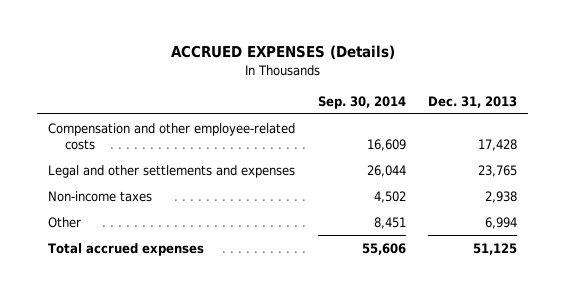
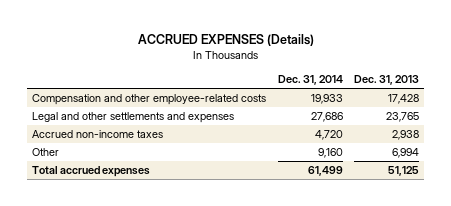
- | Sep. 30, 2014 | Dec. 31, 2013
+ | Dec. 31, 2014 | Dec. 31, 2013
- Non-income taxes | 4,502 | 2,938
+ Accrued non-income taxes | 4,720 | 2,938

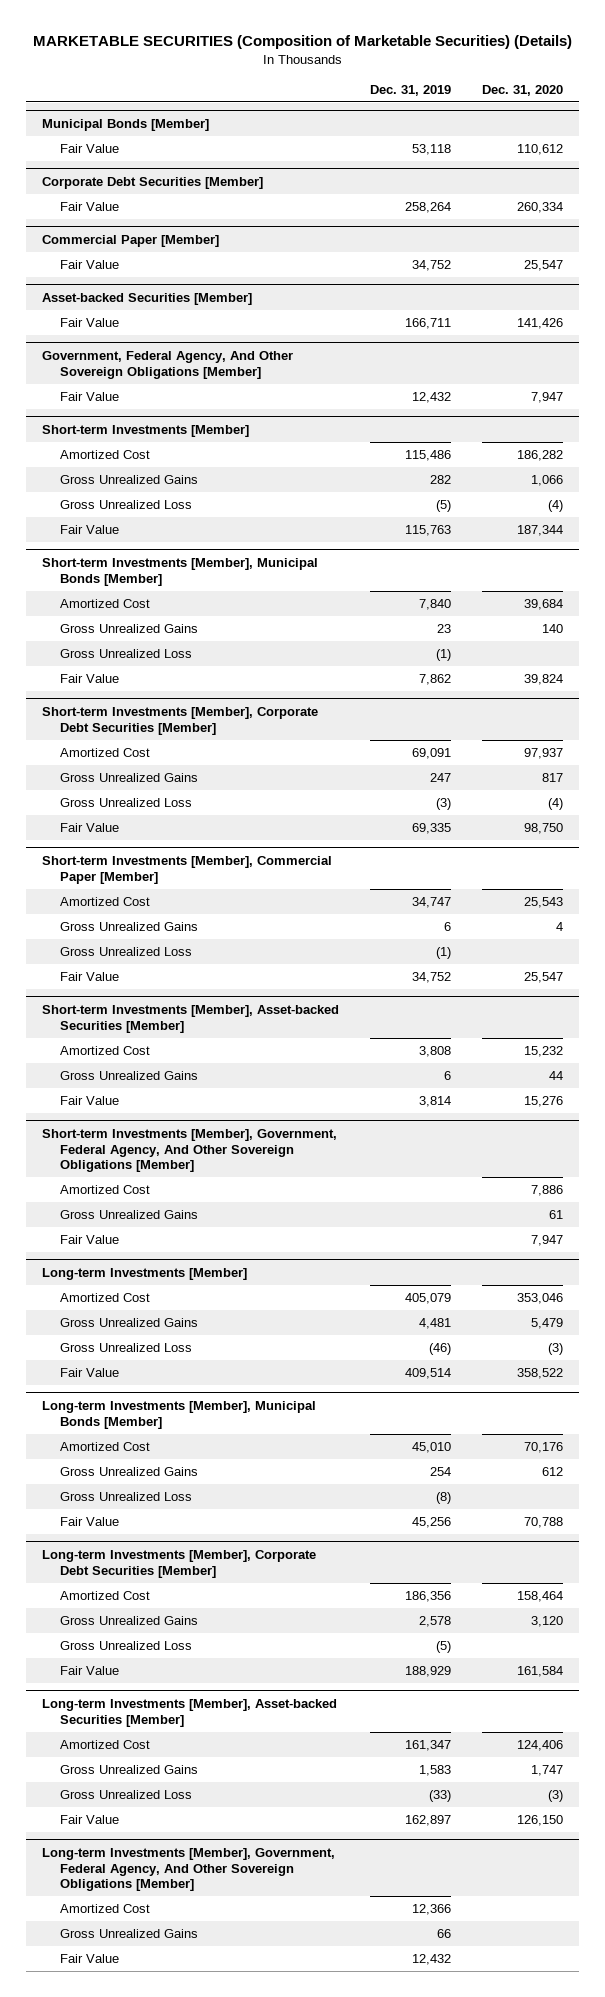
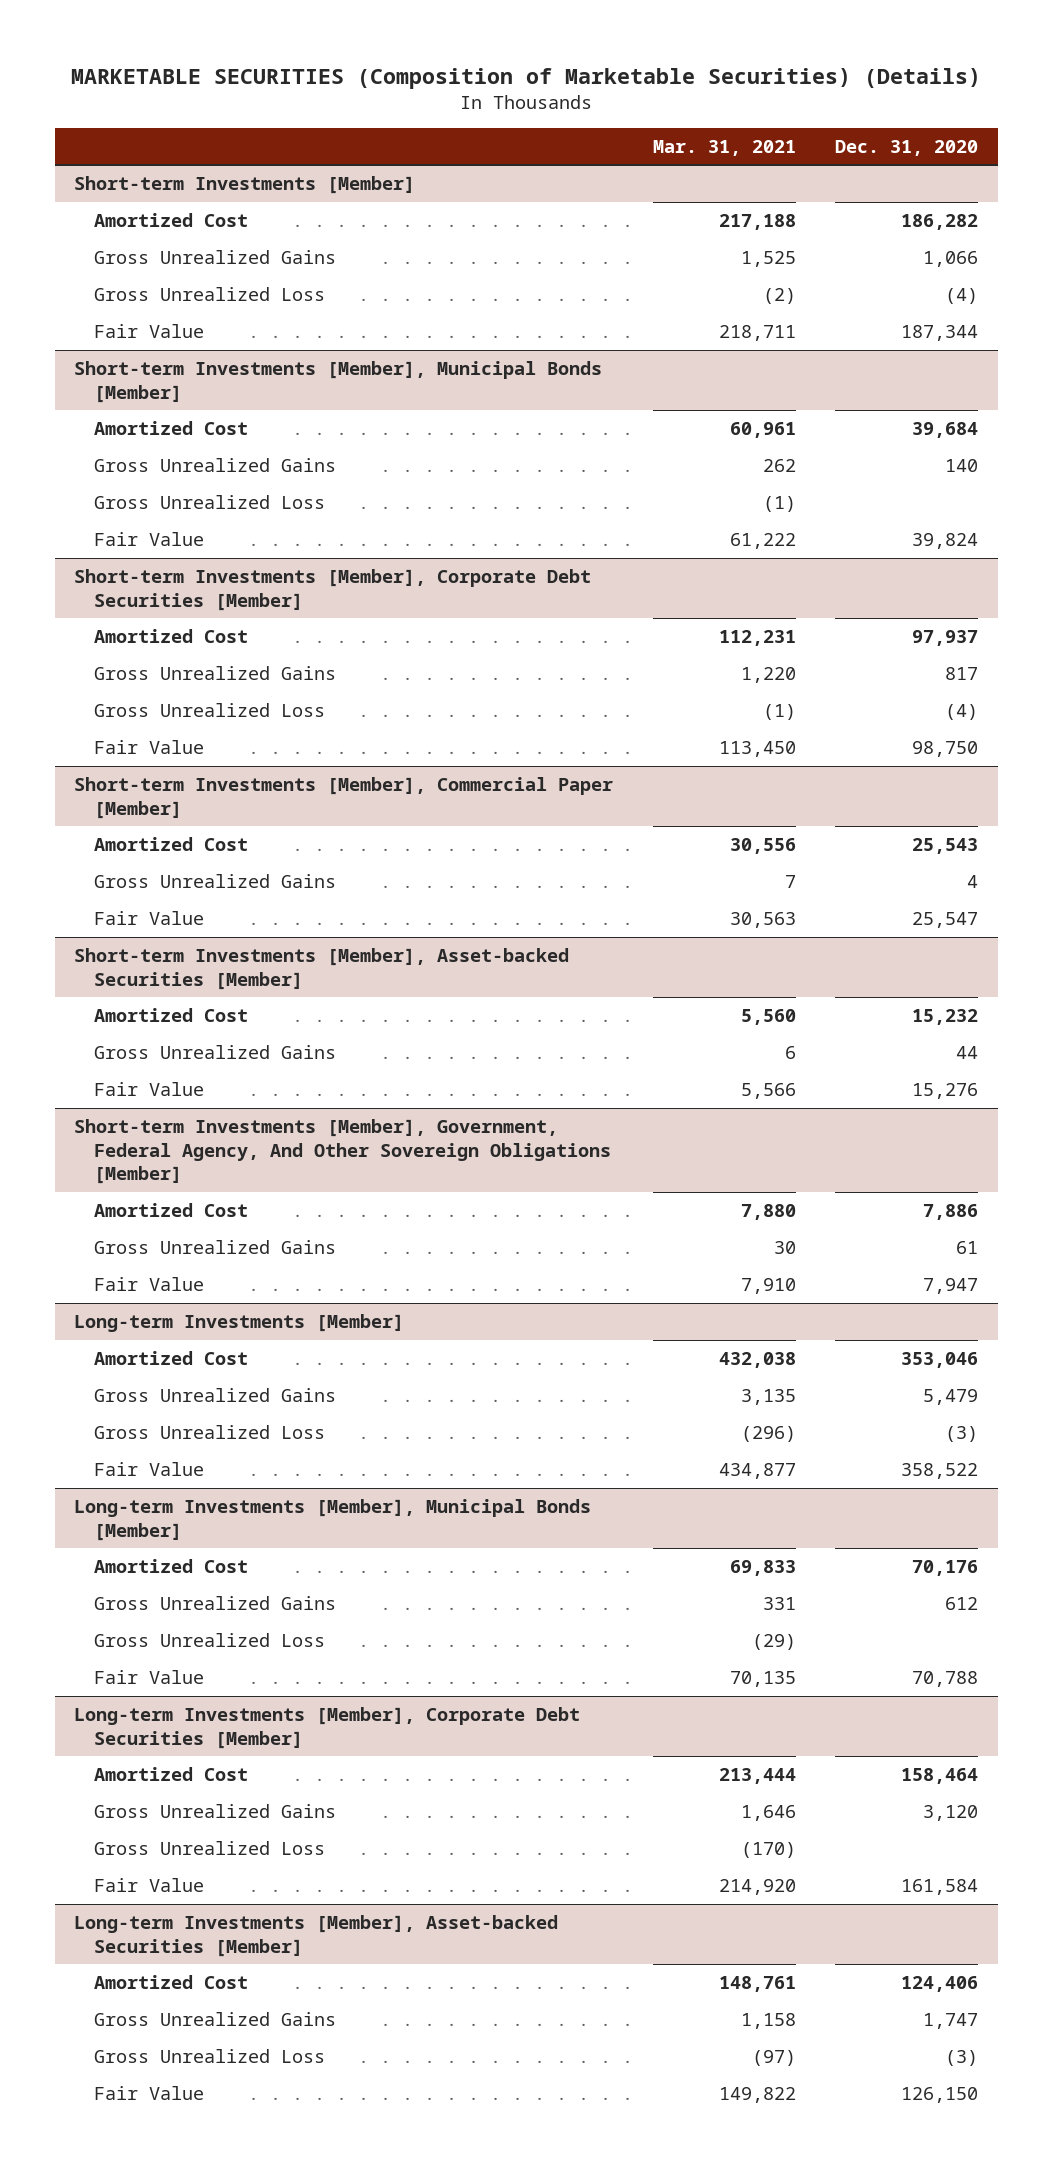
- | Dec. 31, 2019 | Dec. 31, 2020
+ | Mar. 31, 2021 | Dec. 31, 2020
- Municipal Bonds [Member]
- Fair Value | 53,118 | 110,612
- Corporate Debt Securities [Member]
- Fair Value | 258,264 | 260,334
- Commercial Paper [Member]
- Fair Value | 34,752 | 25,547
- Asset-backed Securities [Member]
- Fair Value | 166,711 | 141,426
- Government, Federal Agency, And Other Sovereign Obligations [Member]
- Fair Value | 12,432 | 7,947
@ Short-term Investments [Member], Commercial Paper [Member]
- Gross Unrealized Loss | (1) |
- Long-term Investments [Member], Government, Federal Agency, And Other Sovereign Obligations [Member]
- Amortized Cost | 12,366 |
- Gross Unrealized Gains | 66 |
- Fair Value | 12,432 |

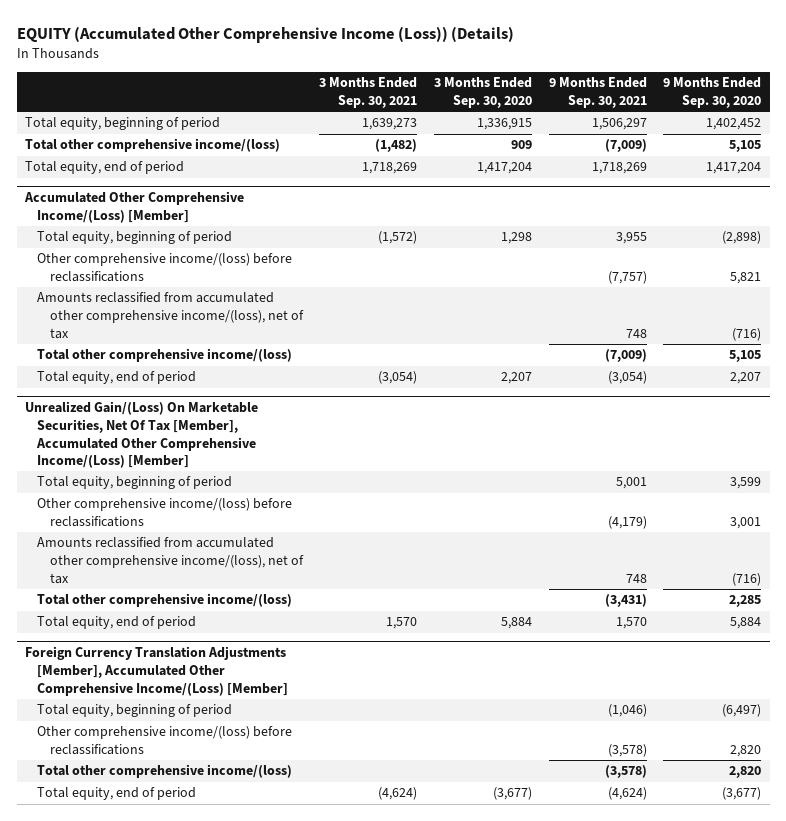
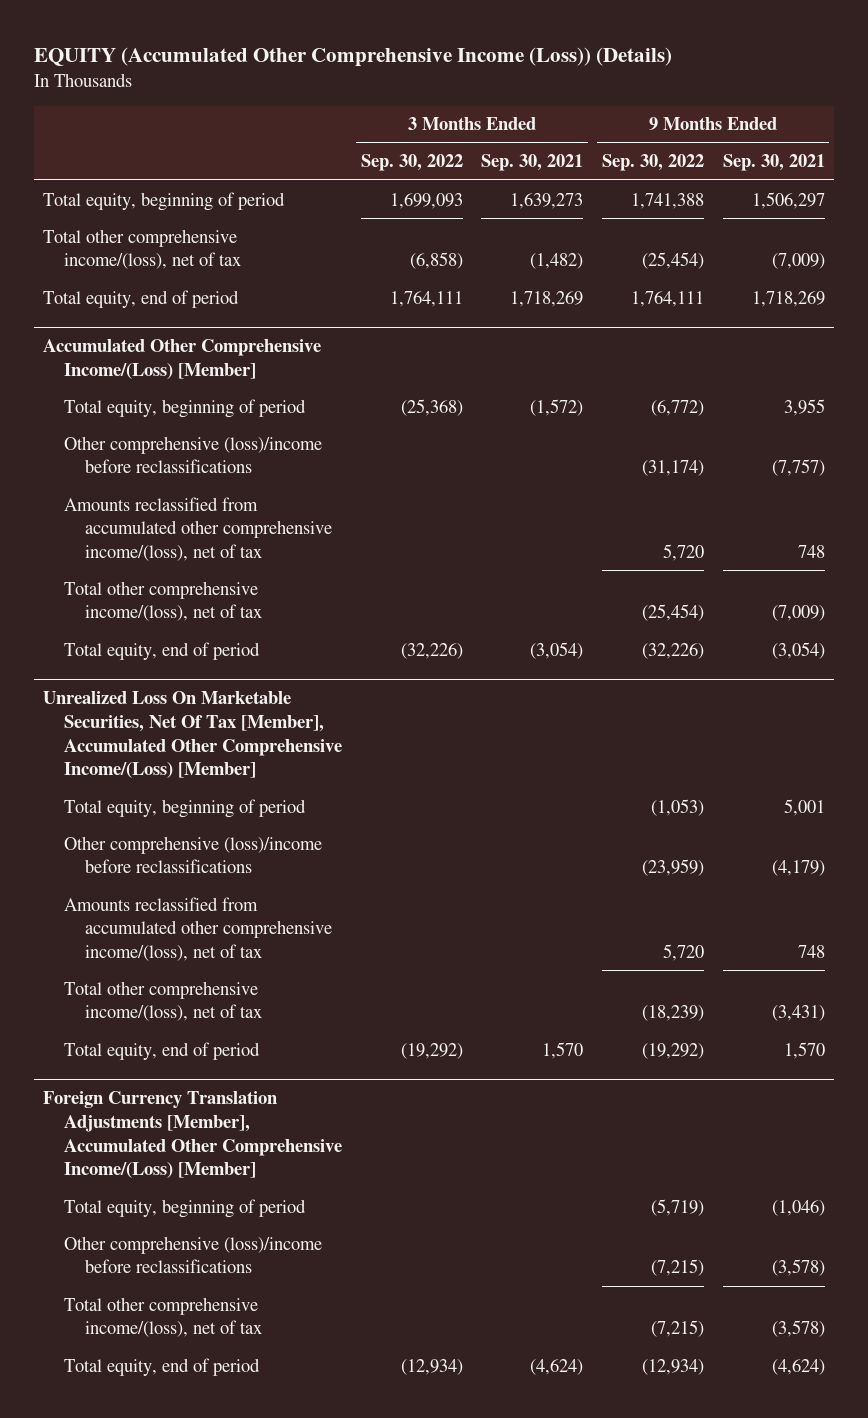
- | 3 Months Ended Sep. 30, 2021 | 3 Months Ended Sep. 30, 2020 | 9 Months Ended Sep. 30, 2021 | 9 Months Ended Sep. 30, 2020
+ | 3 Months Ended Sep. 30, 2022 | 3 Months Ended Sep. 30, 2021 | 9 Months Ended Sep. 30, 2022 | 9 Months Ended Sep. 30, 2021
- Total other comprehensive income/(loss) | (1,482) | 909 | (7,009) | 5,105
+ Total other comprehensive income/(loss), net of tax | (6,858) | (1,482) | (25,454) | (7,009)
@ Accumulated Other Comprehensive Income/(Loss) [Member]
- Other comprehensive income/(loss) before reclassifications | | | (7,757) | 5,821
+ Other comprehensive (loss)/income before reclassifications | | | (31,174) | (7,757)
- Total other comprehensive income/(loss) | | | (7,009) | 5,105
+ Total other comprehensive income/(loss), net of tax | | | (25,454) | (7,009)
- Unrealized Gain/(Loss) On Marketable Securities, Net Of Tax [Member], Accumulated Other Comprehensive Income/(Loss) [Member]
+ Unrealized Loss On Marketable Securities, Net Of Tax [Member], Accumulated Other Comprehensive Income/(Loss) [Member]
- Other comprehensive income/(loss) before reclassifications | | | (4,179) | 3,001
+ Other comprehensive (loss)/income before reclassifications | | | (23,959) | (4,179)
- Total other comprehensive income/(loss) | | | (3,431) | 2,285
+ Total other comprehensive income/(loss), net of tax | | | (18,239) | (3,431)
@ Foreign Currency Translation Adjustments [Member], Accumulated Other Comprehensive Income/(Loss) [Member]
- Other comprehensive income/(loss) before reclassifications | | | (3,578) | 2,820
- Total other comprehensive income/(loss) | | | (3,578) | 2,820
+ Other comprehensive (loss)/income before reclassifications | | | (7,215) | (3,578)
+ Total other comprehensive income/(loss), net of tax | | | (7,215) | (3,578)

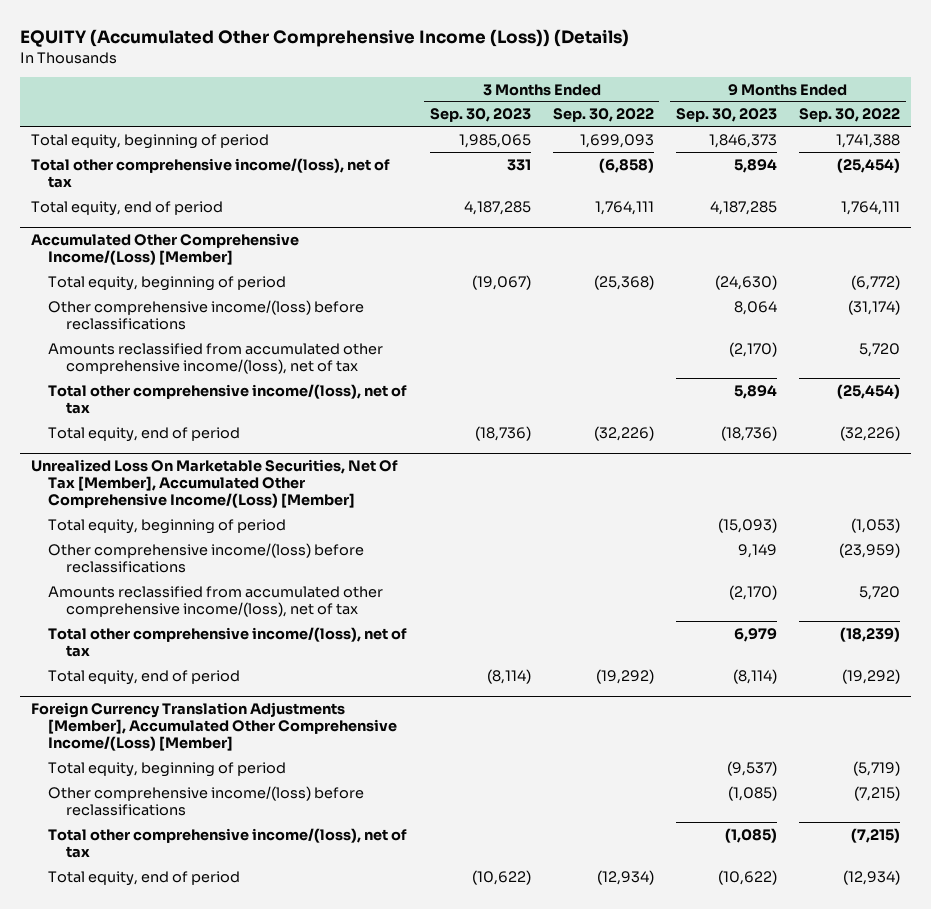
- | 3 Months Ended Sep. 30, 2022 | 3 Months Ended Sep. 30, 2021 | 9 Months Ended Sep. 30, 2022 | 9 Months Ended Sep. 30, 2021
+ | 3 Months Ended Sep. 30, 2023 | 3 Months Ended Sep. 30, 2022 | 9 Months Ended Sep. 30, 2023 | 9 Months Ended Sep. 30, 2022
@ Accumulated Other Comprehensive Income/(Loss) [Member]
- Other comprehensive (loss)/income before reclassifications | | | (31,174) | (7,757)
+ Other comprehensive income/(loss) before reclassifications | | | 8,064 | (31,174)
@ Unrealized Loss On Marketable Securities, Net Of Tax [Member], Accumulated Other Comprehensive Income/(Loss) [Member]
- Other comprehensive (loss)/income before reclassifications | | | (23,959) | (4,179)
+ Other comprehensive income/(loss) before reclassifications | | | 9,149 | (23,959)
@ Foreign Currency Translation Adjustments [Member], Accumulated Other Comprehensive Income/(Loss) [Member]
- Other comprehensive (loss)/income before reclassifications | | | (7,215) | (3,578)
+ Other comprehensive income/(loss) before reclassifications | | | (1,085) | (7,215)

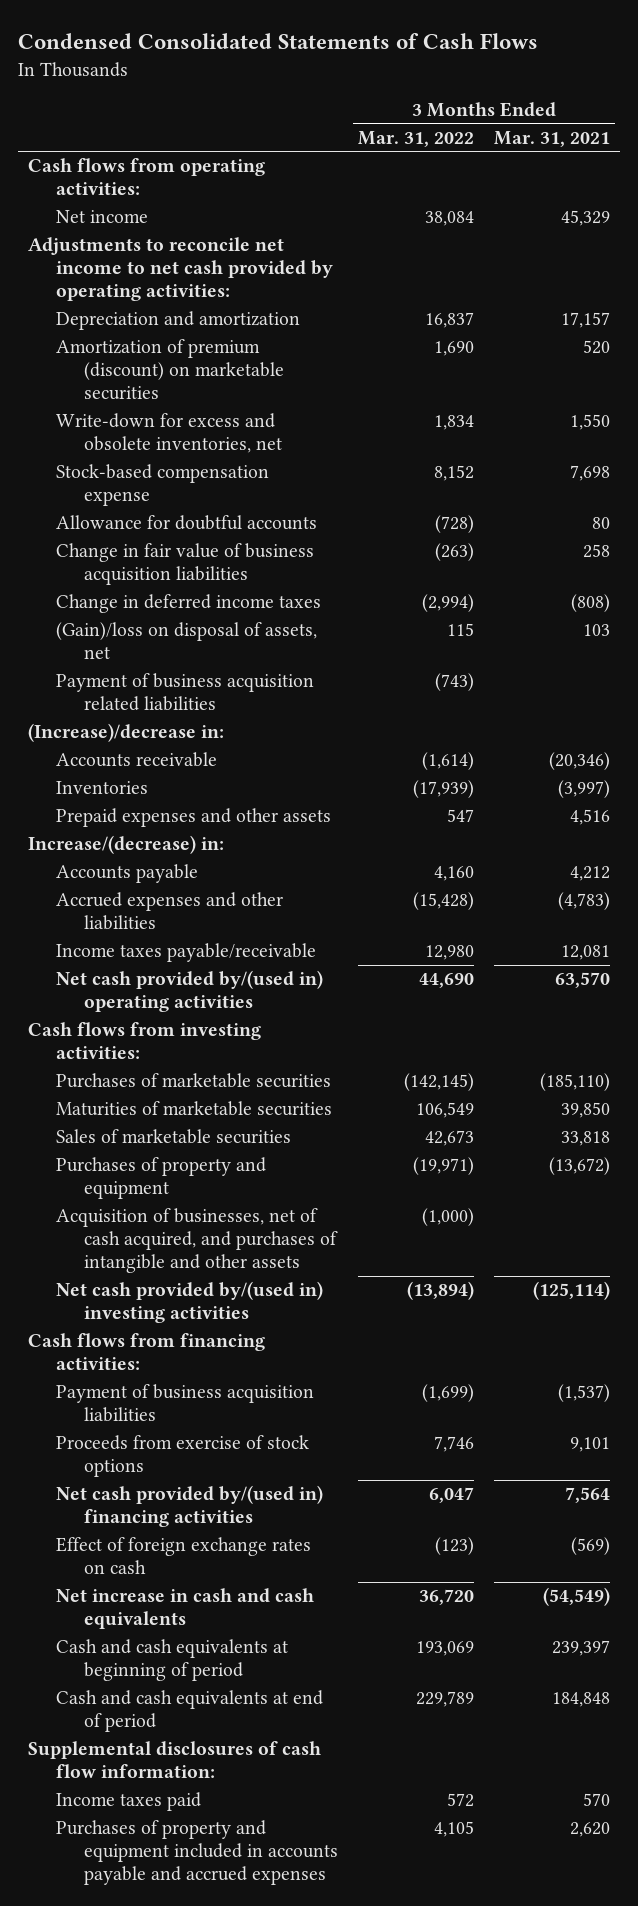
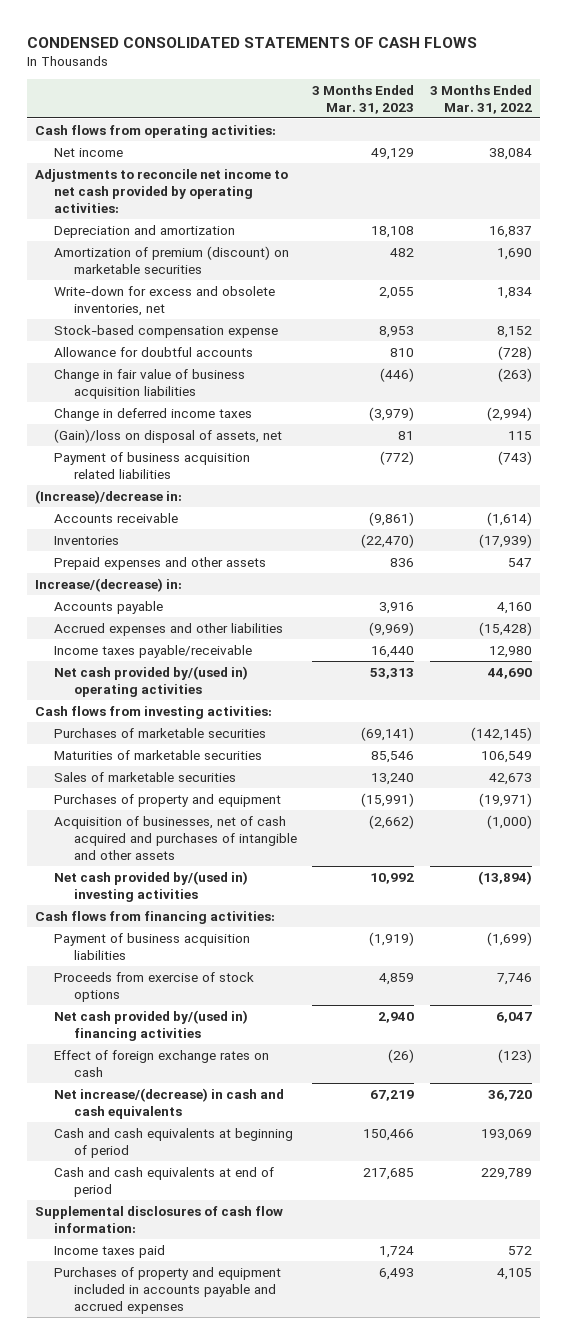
- Condensed Consolidated Statements of Cash Flows
+ CONDENSED CONSOLIDATED STATEMENTS OF CASH FLOWS
- | 3 Months Ended Mar. 31, 2022 | 3 Months Ended Mar. 31, 2021
+ | 3 Months Ended Mar. 31, 2023 | 3 Months Ended Mar. 31, 2022
- Acquisition of businesses, net of cash acquired, and purchases of intangible and other assets | (1,000) |
+ Acquisition of businesses, net of cash acquired and purchases of intangible and other assets | (2,662) | (1,000)
- Net increase in cash and cash equivalents | 36,720 | (54,549)
+ Net increase/(decrease) in cash and cash equivalents | 67,219 | 36,720

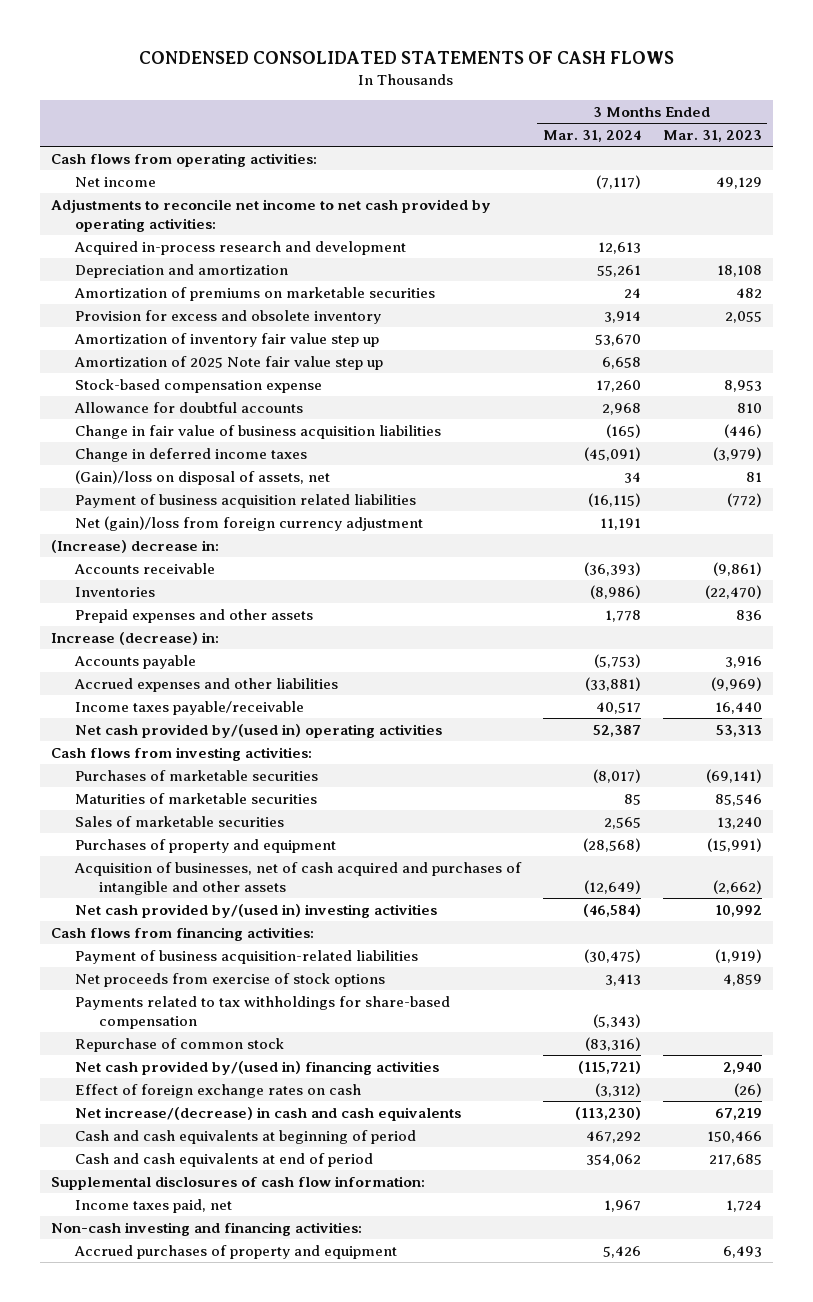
- | 3 Months Ended Mar. 31, 2023 | 3 Months Ended Mar. 31, 2022
+ | 3 Months Ended Mar. 31, 2024 | 3 Months Ended Mar. 31, 2023
+ Acquired in-process research and development | 12,613 |
- Amortization of premium (discount) on marketable securities | 482 | 1,690
- Write-down for excess and obsolete inventories, net | 2,055 | 1,834
+ Amortization of premiums on marketable securities | 24 | 482
+ Provision for excess and obsolete inventory | 3,914 | 2,055
+ Amortization of inventory fair value step up | 53,670 |
+ Amortization of 2025 Note fair value step up | 6,658 |
- (Increase)/decrease in:
+ Net (gain)/loss from foreign currency adjustment | 11,191 |
+ (Increase) decrease in:
- Increase/(decrease) in:
+ Increase (decrease) in:
- Payment of business acquisition liabilities | (1,919) | (1,699)
- Proceeds from exercise of stock options | 4,859 | 7,746
+ Payment of business acquisition-related liabilities | (30,475) | (1,919)
+ Net proceeds from exercise of stock options | 3,413 | 4,859
+ Payments related to tax withholdings for share-based compensation | (5,343) |
+ Repurchase of common stock | (83,316) |
- Income taxes paid | 1,724 | 572
- Purchases of property and equipment included in accounts payable and accrued expenses | 6,493 | 4,105
+ Income taxes paid, net | 1,967 | 1,724
+ Non-cash investing and financing activities:
+ Accrued purchases of property and equipment | 5,426 | 6,493

